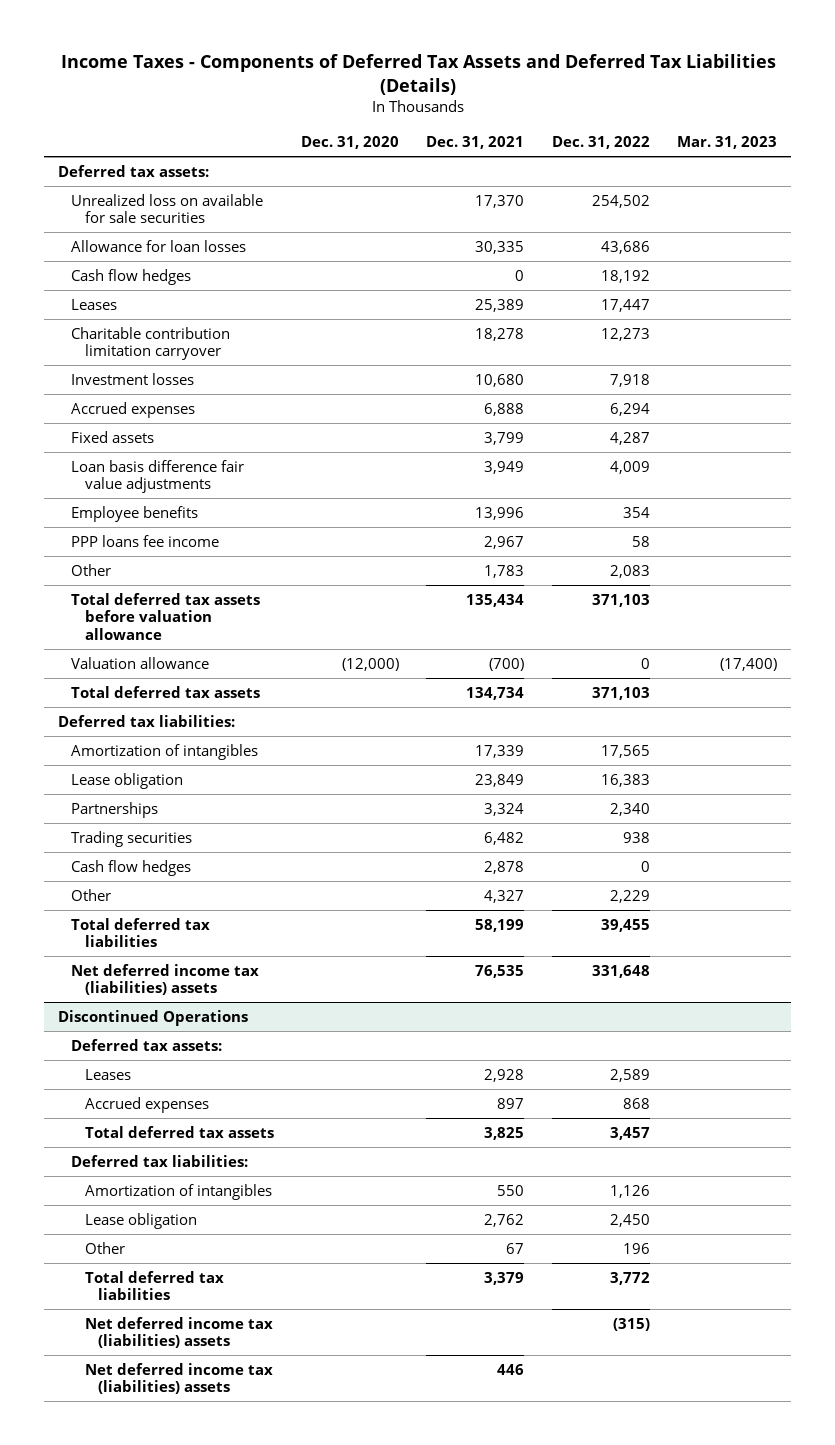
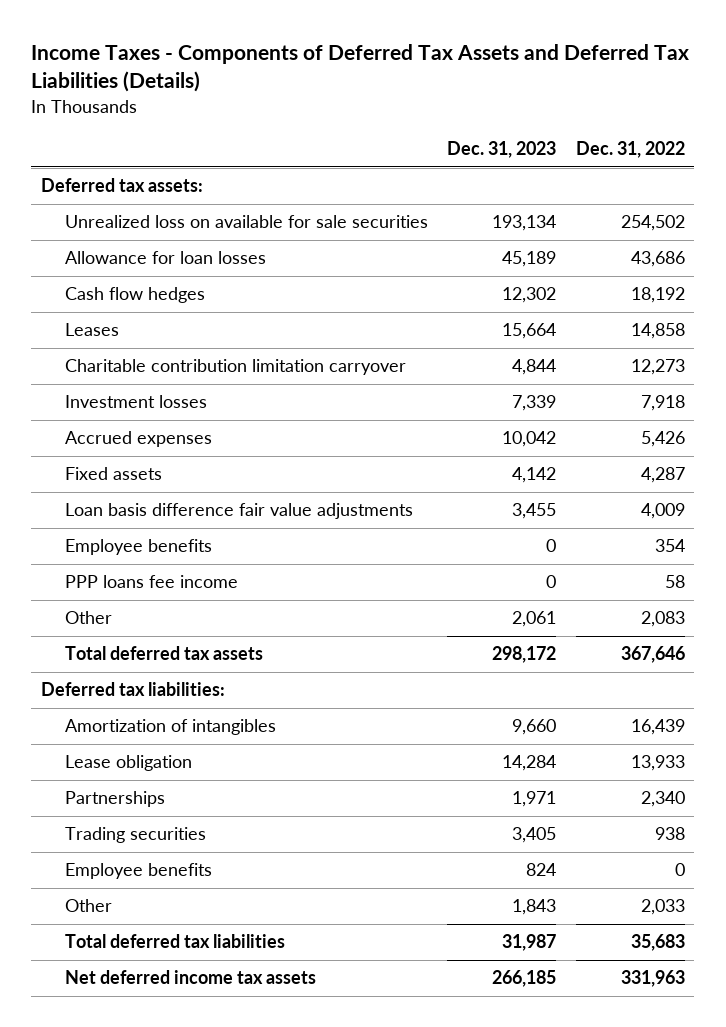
- | Dec. 31, 2020 | Dec. 31, 2021 | Dec. 31, 2022 | Mar. 31, 2023
+ | Dec. 31, 2023 | Dec. 31, 2022
- Leases | | 25,389 | 17,447 |
+ Leases | 15,664 | 14,858
- Accrued expenses | | 6,888 | 6,294 |
+ Accrued expenses | 10,042 | 5,426
- Total deferred tax assets before valuation allowance | | 135,434 | 371,103 |
- Valuation allowance | (12,000) | (700) | 0 | (17,400)
- Total deferred tax assets | | 134,734 | 371,103 |
+ Total deferred tax assets | 298,172 | 367,646
- Amortization of intangibles | | 17,339 | 17,565 |
- Lease obligation | | 23,849 | 16,383 |
+ Amortization of intangibles | 9,660 | 16,439
+ Lease obligation | 14,284 | 13,933
- Cash flow hedges | | 2,878 | 0 |
- Other | | 4,327 | 2,229 |
- Total deferred tax liabilities | | 58,199 | 39,455 |
- Net deferred income tax (liabilities) assets | | 76,535 | 331,648 |
- Discontinued Operations
- Deferred tax assets:
- Leases | | 2,928 | 2,589 |
- Accrued expenses | | 897 | 868 |
- Total deferred tax assets | | 3,825 | 3,457 |
- Deferred tax liabilities:
- Amortization of intangibles | | 550 | 1,126 |
- Lease obligation | | 2,762 | 2,450 |
- Other | | 67 | 196 |
- Total deferred tax liabilities | | 3,379 | 3,772 |
- Net deferred income tax (liabilities) assets | | | (315) |
- Net deferred income tax (liabilities) assets | | 446 | |
+ Employee benefits | 824 | 0
+ Other | 1,843 | 2,033
+ Total deferred tax liabilities | 31,987 | 35,683
+ Net deferred income tax assets | 266,185 | 331,963

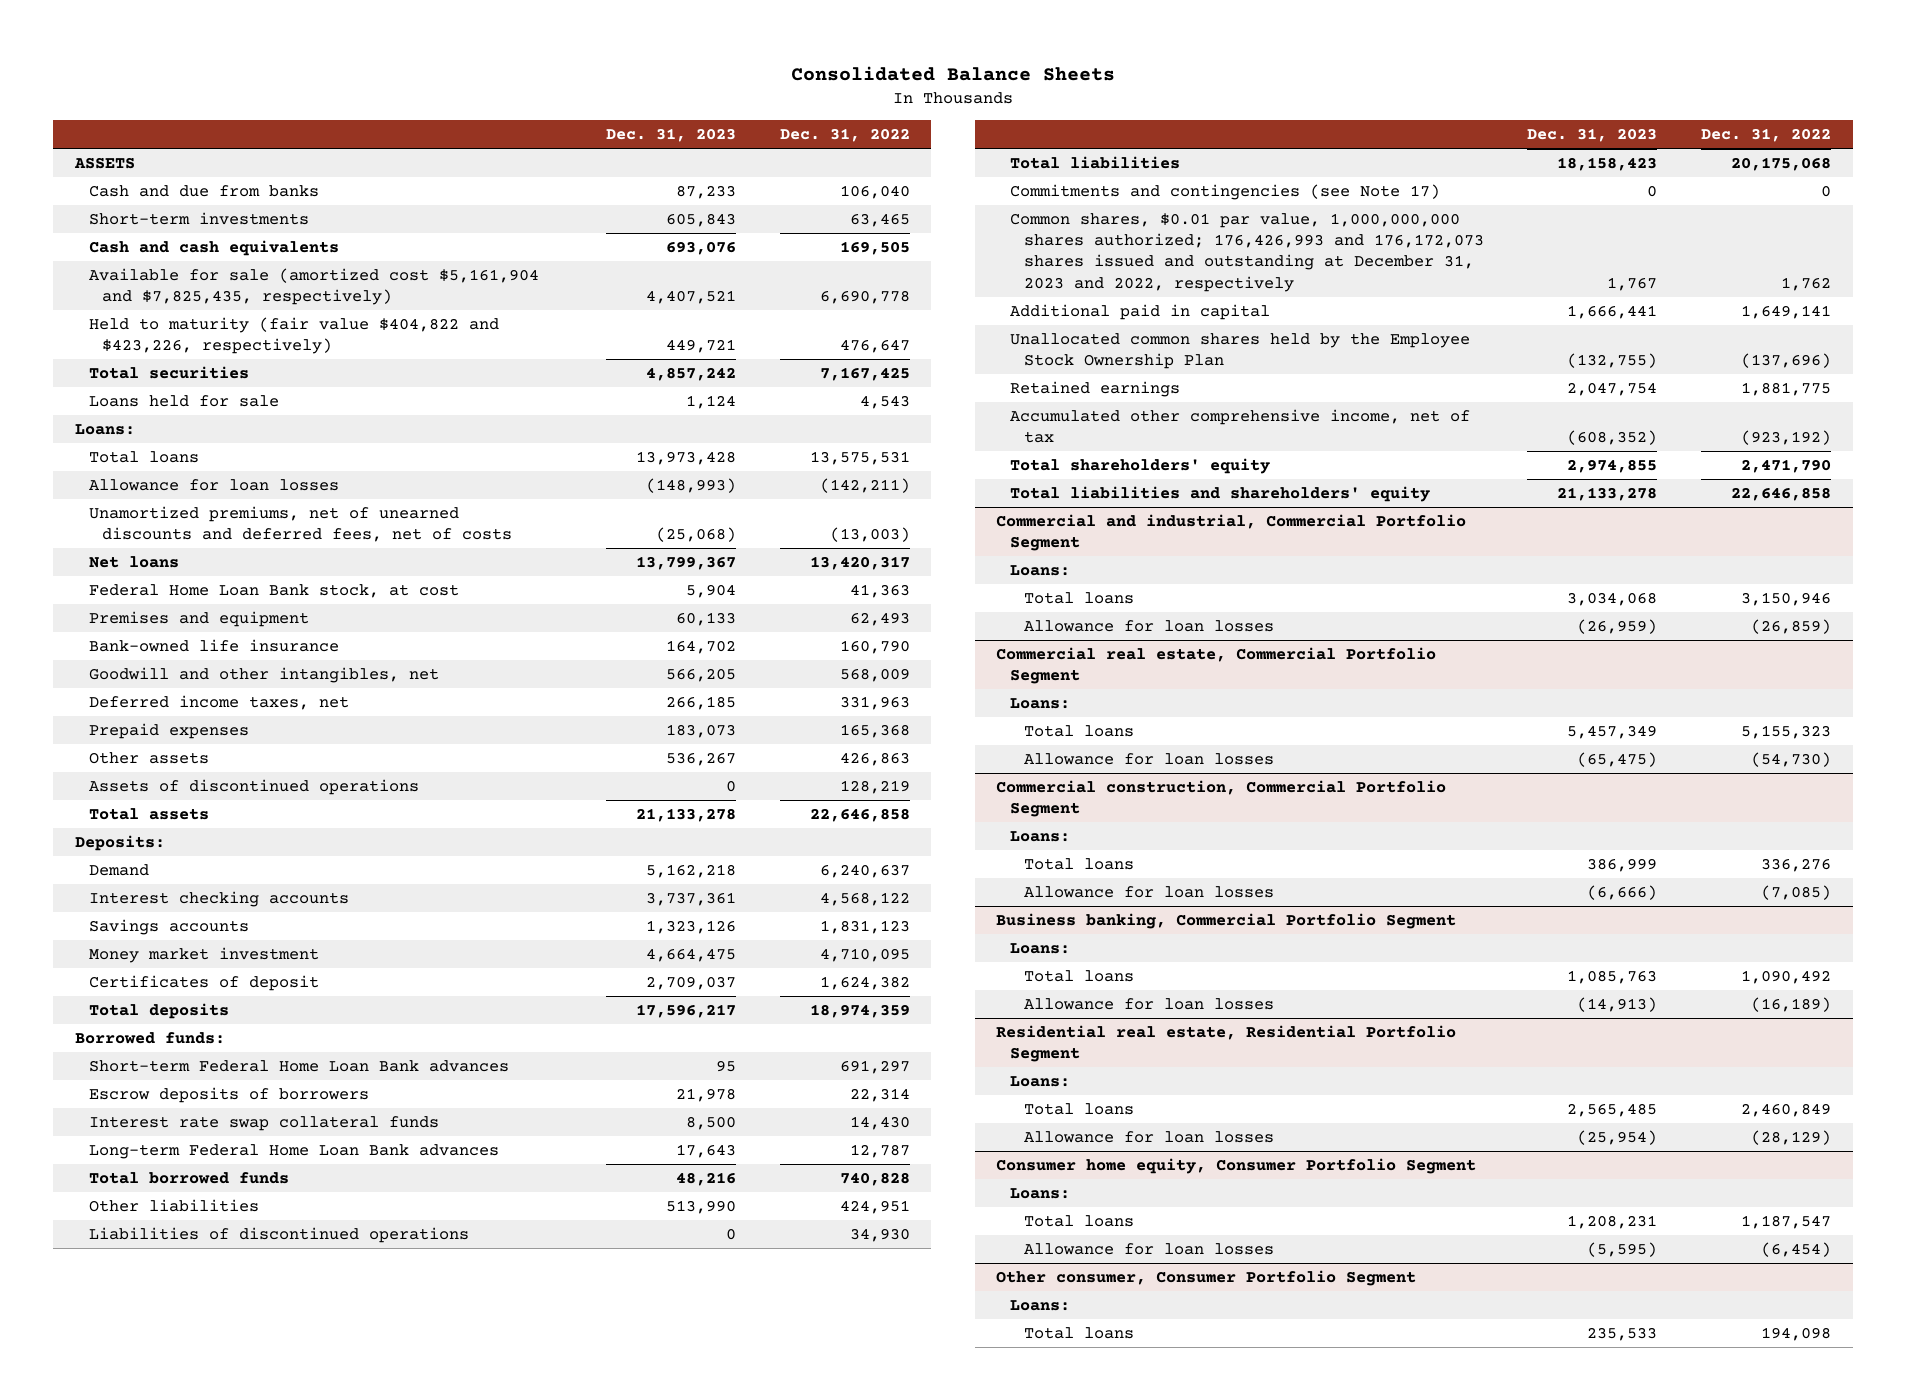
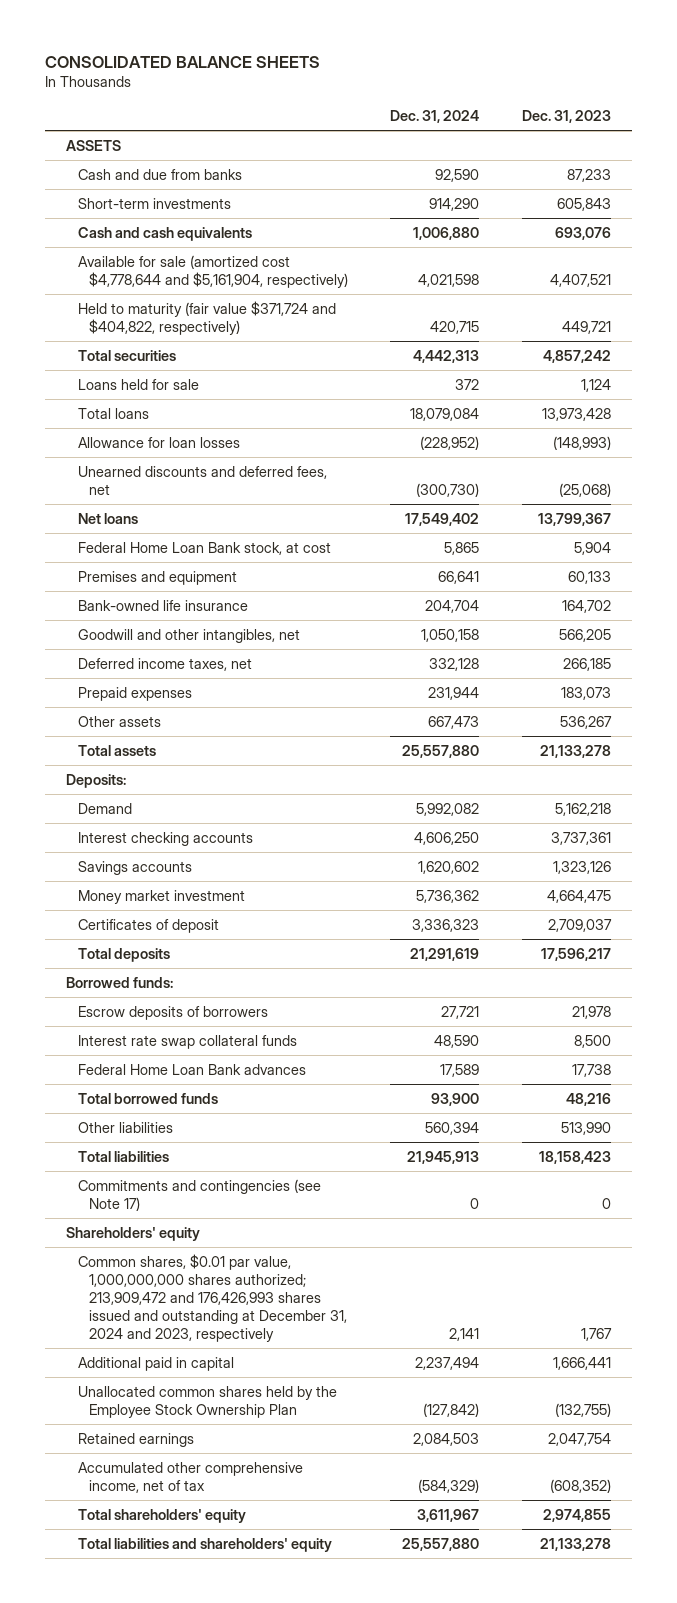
- Consolidated Balance Sheets
+ CONSOLIDATED BALANCE SHEETS
- | Dec. 31, 2023 | Dec. 31, 2022
+ | Dec. 31, 2024 | Dec. 31, 2023
- Available for sale (amortized cost $5,161,904 and $7,825,435, respectively) | 4,407,521 | 6,690,778
- Held to maturity (fair value $404,822 and $423,226, respectively) | 449,721 | 476,647
+ Available for sale (amortized cost $4,778,644 and $5,161,904, respectively) | 4,021,598 | 4,407,521
+ Held to maturity (fair value $371,724 and $404,822, respectively) | 420,715 | 449,721
- Loans:
- Unamortized premiums, net of unearned discounts and deferred fees, net of costs | (25,068) | (13,003)
+ Unearned discounts and deferred fees, net | (300,730) | (25,068)
- Assets of discontinued operations | 0 | 128,219
- Short-term Federal Home Loan Bank advances | 95 | 691,297
- Long-term Federal Home Loan Bank advances | 17,643 | 12,787
+ Federal Home Loan Bank advances | 17,589 | 17,738
- Liabilities of discontinued operations | 0 | 34,930
- Common shares, $0.01 par value, 1,000,000,000 shares authorized; 176,426,993 and 176,172,073 shares issued and outstanding at December 31, 2023 and 2022, respectively | 1,767 | 1,762
+ Shareholders' equity
+ Common shares, $0.01 par value, 1,000,000,000 shares authorized; 213,909,472 and 176,426,993 shares issued and outstanding at December 31, 2024 and 2023, respectively | 2,141 | 1,767
- Commercial and industrial, Commercial Portfolio Segment
- Loans:
- Total loans | 3,034,068 | 3,150,946
- Allowance for loan losses | (26,959) | (26,859)
- Commercial real estate, Commercial Portfolio Segment
- Loans:
- Total loans | 5,457,349 | 5,155,323
- Allowance for loan losses | (65,475) | (54,730)
- Commercial construction, Commercial Portfolio Segment
- Loans:
- Total loans | 386,999 | 336,276
- Allowance for loan losses | (6,666) | (7,085)
- Business banking, Commercial Portfolio Segment
- Loans:
- Total loans | 1,085,763 | 1,090,492
- Allowance for loan losses | (14,913) | (16,189)
- Residential real estate, Residential Portfolio Segment
- Loans:
- Total loans | 2,565,485 | 2,460,849
- Allowance for loan losses | (25,954) | (28,129)
- Consumer home equity, Consumer Portfolio Segment
- Loans:
- Total loans | 1,208,231 | 1,187,547
- Allowance for loan losses | (5,595) | (6,454)
- Other consumer, Consumer Portfolio Segment
- Loans:
- Total loans | 235,533 | 194,098

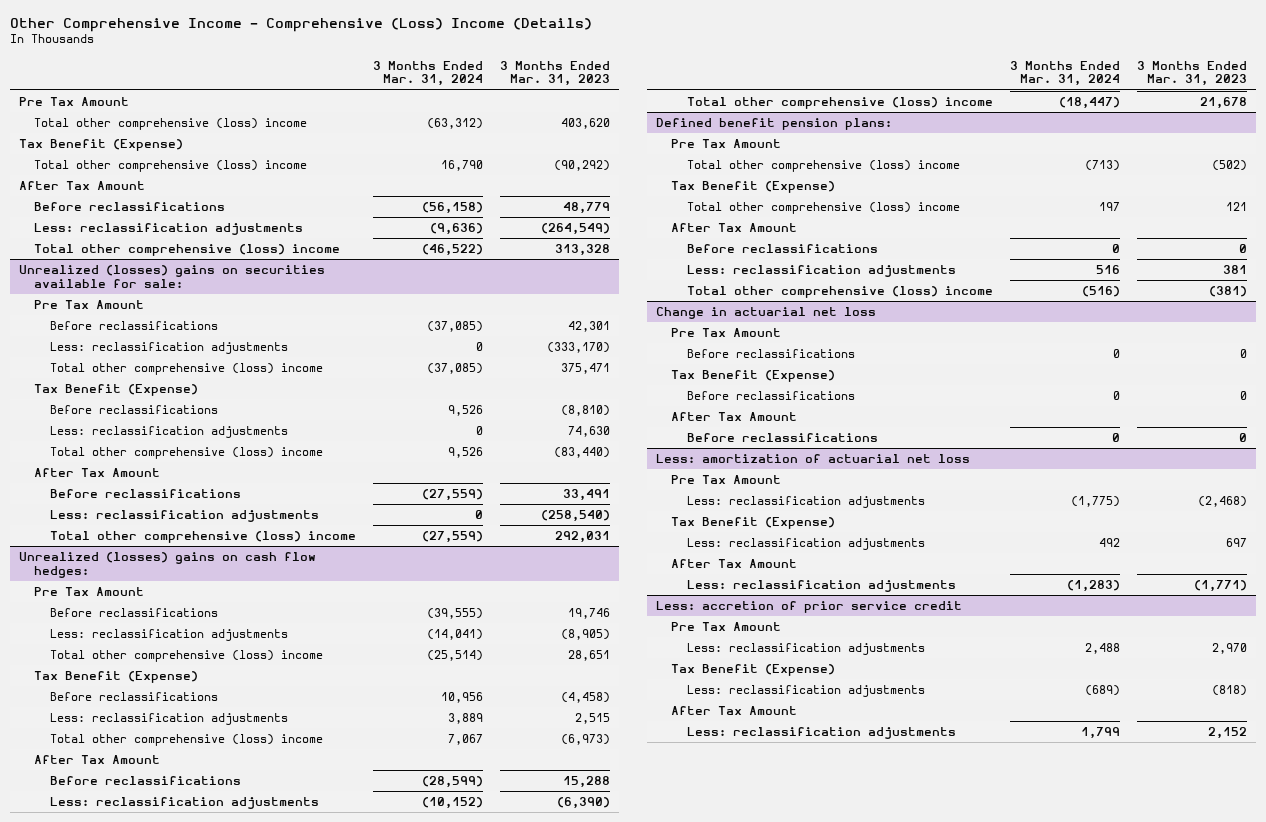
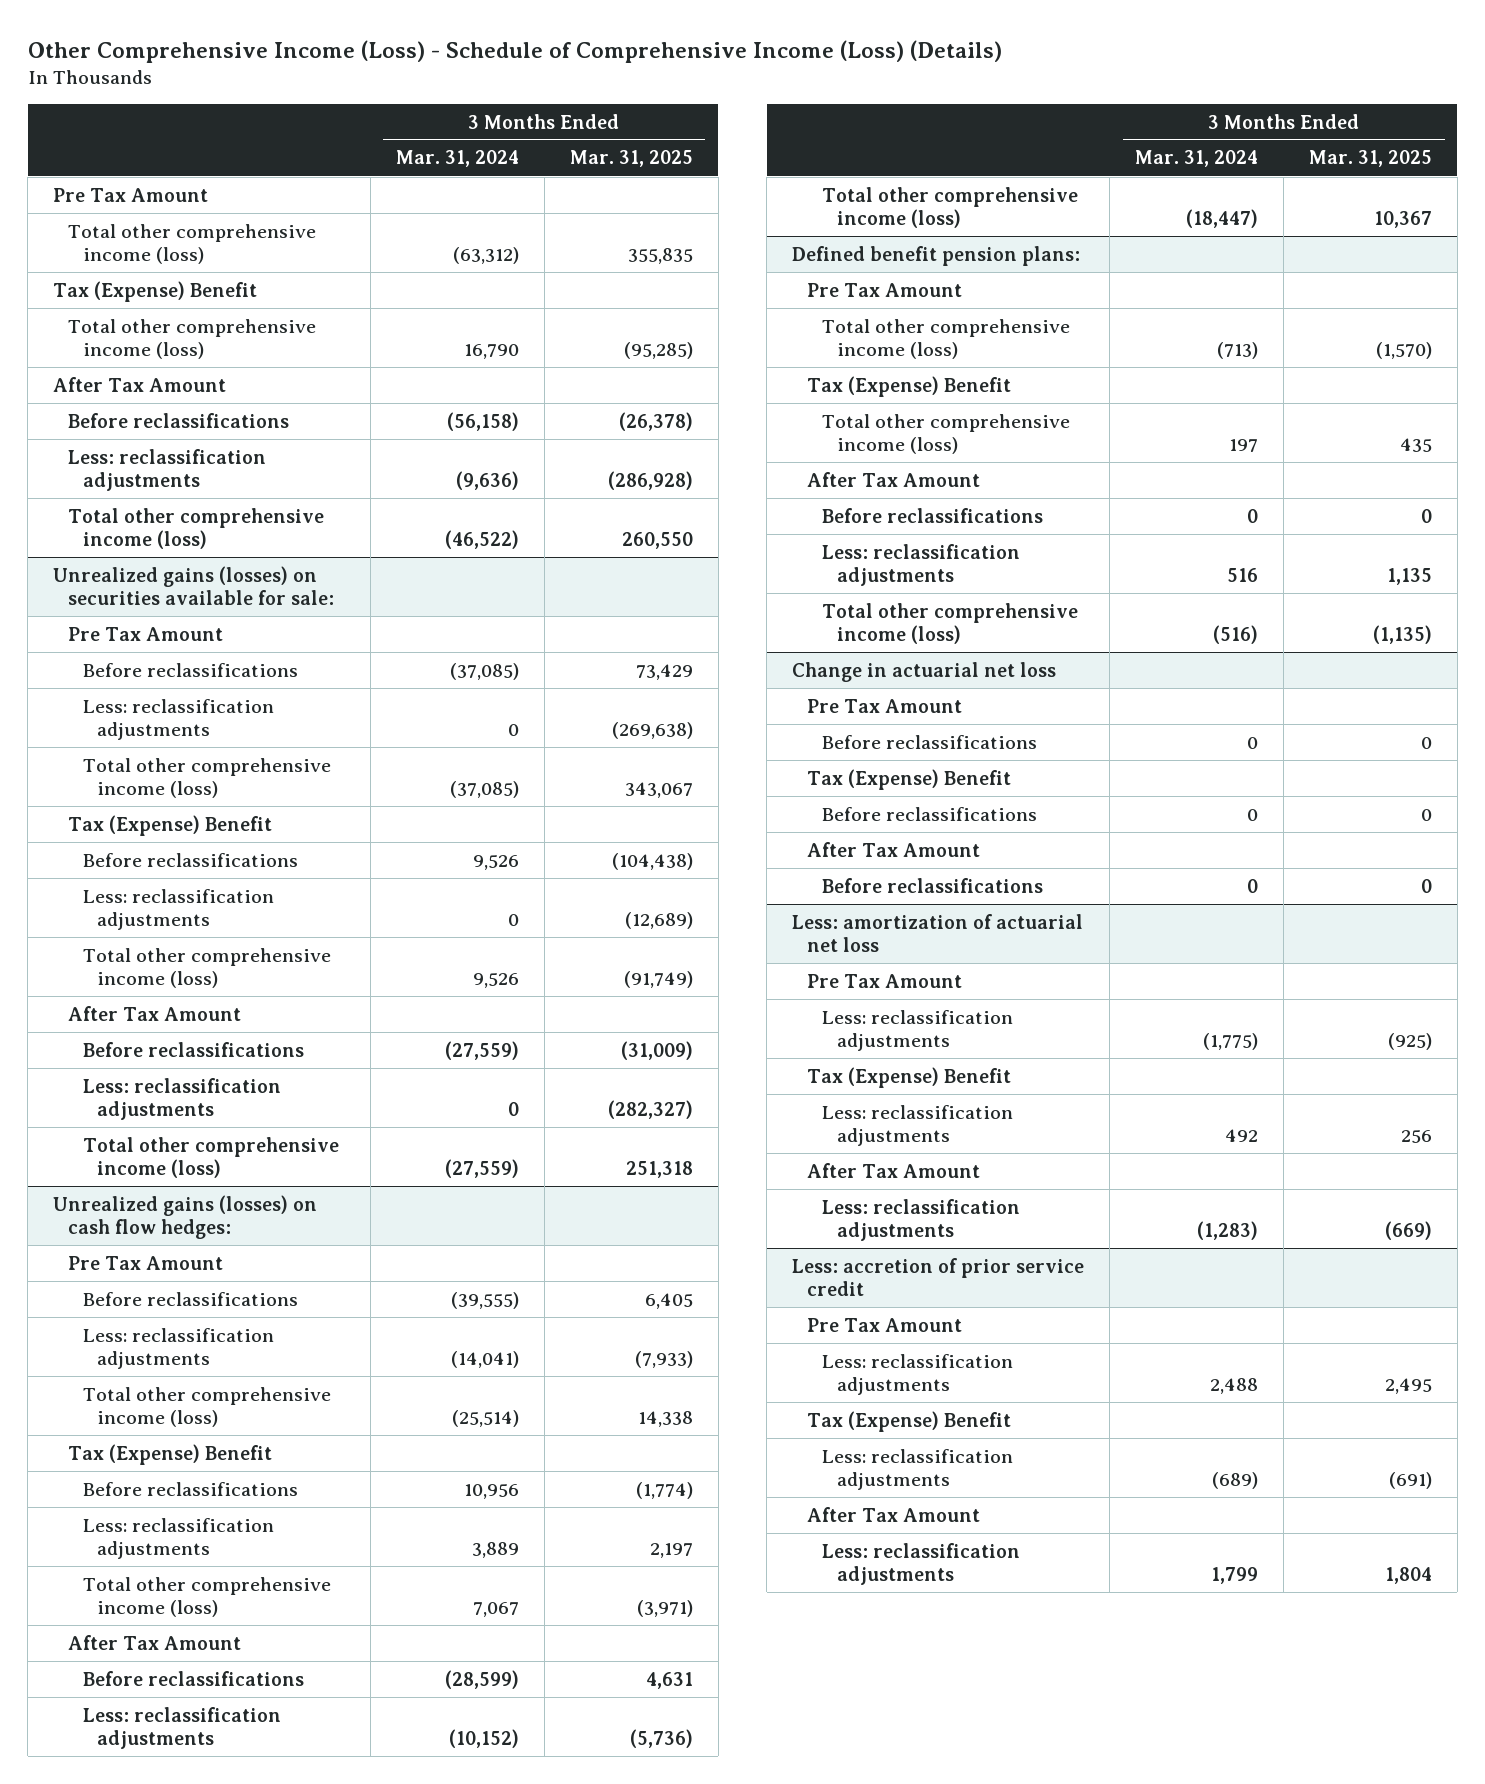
- Other Comprehensive Income - Comprehensive (Loss) Income (Details)
+ Other Comprehensive Income (Loss) - Schedule of Comprehensive Income (Loss) (Details)
- | 3 Months Ended Mar. 31, 2024 | 3 Months Ended Mar. 31, 2023
+ | 3 Months Ended Mar. 31, 2024 | 3 Months Ended Mar. 31, 2025
- Total other comprehensive (loss) income | (63,312) | 403,620
- Tax Benefit (Expense)
- Total other comprehensive (loss) income | 16,790 | (90,292)
+ Total other comprehensive income (loss) | (63,312) | 355,835
+ Tax (Expense) Benefit
+ Total other comprehensive income (loss) | 16,790 | (95,285)
- Total other comprehensive (loss) income | (46,522) | 313,328
- Unrealized (losses) gains on securities available for sale:
+ Total other comprehensive income (loss) | (46,522) | 260,550
+ Unrealized gains (losses) on securities available for sale:
- Total other comprehensive (loss) income | (37,085) | 375,471
- Tax Benefit (Expense)
+ Total other comprehensive income (loss) | (37,085) | 343,067
+ Tax (Expense) Benefit
- Total other comprehensive (loss) income | 9,526 | (83,440)
+ Total other comprehensive income (loss) | 9,526 | (91,749)
- Total other comprehensive (loss) income | (27,559) | 292,031
- Unrealized (losses) gains on cash flow hedges:
+ Total other comprehensive income (loss) | (27,559) | 251,318
+ Unrealized gains (losses) on cash flow hedges:
- Total other comprehensive (loss) income | (25,514) | 28,651
- Tax Benefit (Expense)
+ Total other comprehensive income (loss) | (25,514) | 14,338
+ Tax (Expense) Benefit
- Total other comprehensive (loss) income | 7,067 | (6,973)
+ Total other comprehensive income (loss) | 7,067 | (3,971)
- Total other comprehensive (loss) income | (18,447) | 21,678
+ Total other comprehensive income (loss) | (18,447) | 10,367
@ Defined benefit pension plans:
- Total other comprehensive (loss) income | (713) | (502)
- Tax Benefit (Expense)
- Total other comprehensive (loss) income | 197 | 121
+ Total other comprehensive income (loss) | (713) | (1,570)
+ Tax (Expense) Benefit
+ Total other comprehensive income (loss) | 197 | 435
- Total other comprehensive (loss) income | (516) | (381)
+ Total other comprehensive income (loss) | (516) | (1,135)
@ Change in actuarial net loss
- Tax Benefit (Expense)
+ Tax (Expense) Benefit
@ Less: amortization of actuarial net loss
- Tax Benefit (Expense)
+ Tax (Expense) Benefit
@ Less: accretion of prior service credit
- Tax Benefit (Expense)
+ Tax (Expense) Benefit

